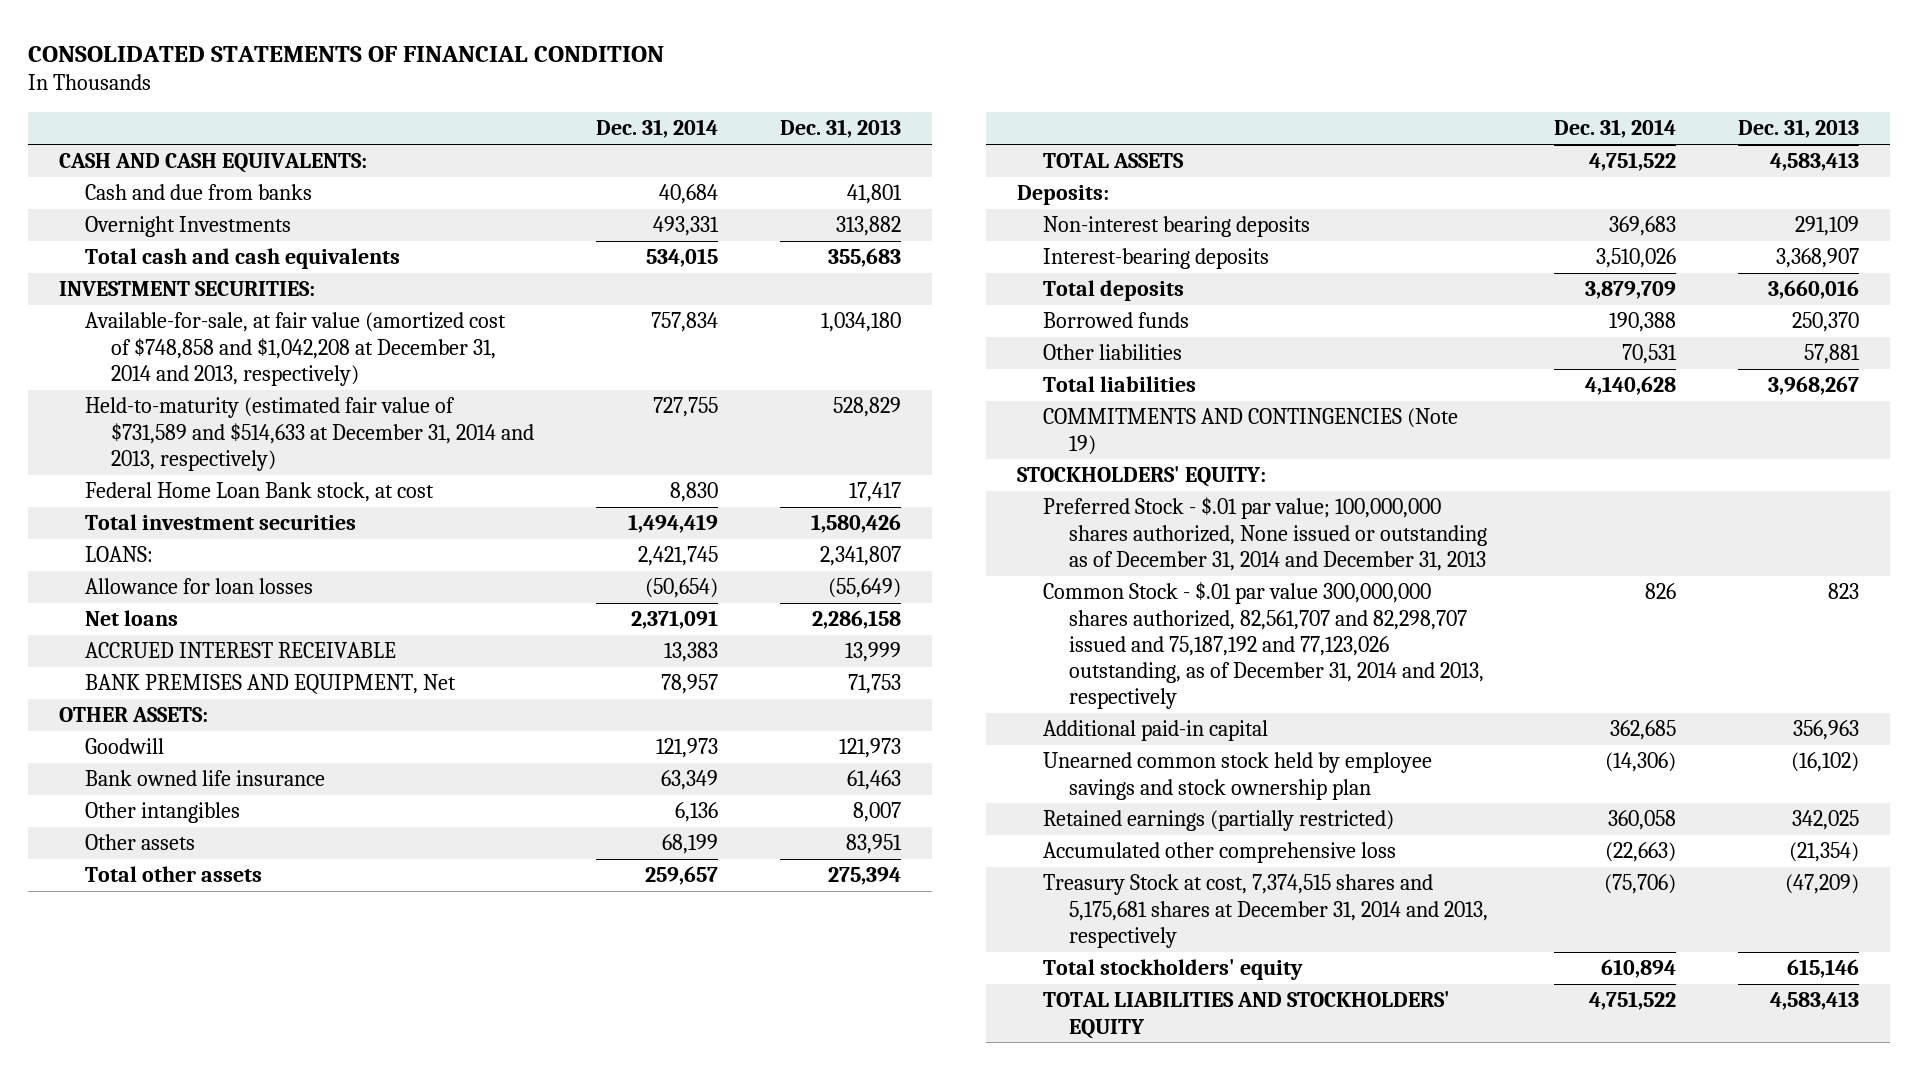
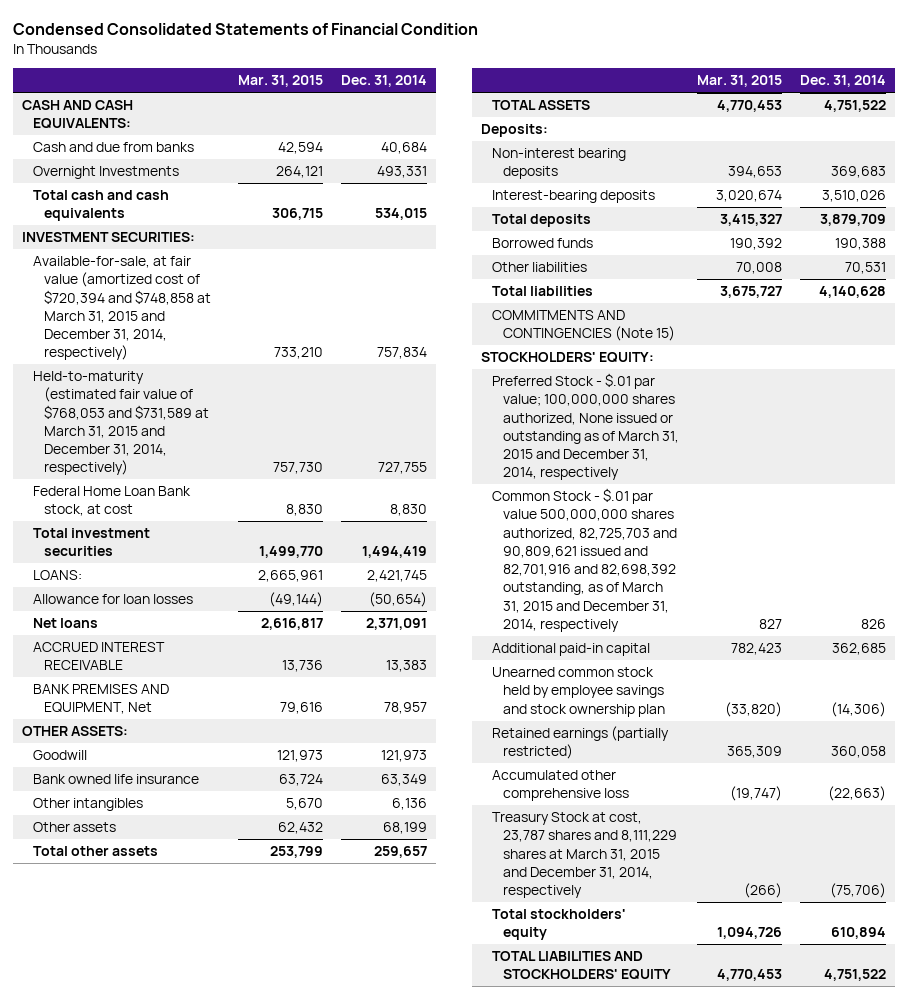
- CONSOLIDATED STATEMENTS OF FINANCIAL CONDITION
+ Condensed Consolidated Statements of Financial Condition
- | Dec. 31, 2014 | Dec. 31, 2013
+ | Mar. 31, 2015 | Dec. 31, 2014
- Available-for-sale, at fair value (amortized cost of $748,858 and $1,042,208 at December 31, 2014 and 2013, respectively) | 757,834 | 1,034,180
- Held-to-maturity (estimated fair value of $731,589 and $514,633 at December 31, 2014 and 2013, respectively) | 727,755 | 528,829
+ Available-for-sale, at fair value (amortized cost of $720,394 and $748,858 at March 31, 2015 and December 31, 2014, respectively) | 733,210 | 757,834
+ Held-to-maturity (estimated fair value of $768,053 and $731,589 at March 31, 2015 and December 31, 2014, respectively) | 757,730 | 727,755
- COMMITMENTS AND CONTINGENCIES (Note 19)
+ COMMITMENTS AND CONTINGENCIES (Note 15)
- Preferred Stock - $.01 par value; 100,000,000 shares authorized, None issued or outstanding as of December 31, 2014 and December 31, 2013
- Common Stock - $.01 par value 300,000,000 shares authorized, 82,561,707 and 82,298,707 issued and 75,187,192 and 77,123,026 outstanding, as of December 31, 2014 and 2013, respectively | 826 | 823
+ Preferred Stock - $.01 par value; 100,000,000 shares authorized, None issued or outstanding as of March 31, 2015 and December 31, 2014, respectively
+ Common Stock - $.01 par value 500,000,000 shares authorized, 82,725,703 and 90,809,621 issued and 82,701,916 and 82,698,392 outstanding, as of March 31, 2015 and December 31, 2014, respectively | 827 | 826
- Treasury Stock at cost, 7,374,515 shares and 5,175,681 shares at December 31, 2014 and 2013, respectively | (75,706) | (47,209)
+ Treasury Stock at cost, 23,787 shares and 8,111,229 shares at March 31, 2015 and December 31, 2014, respectively | (266) | (75,706)

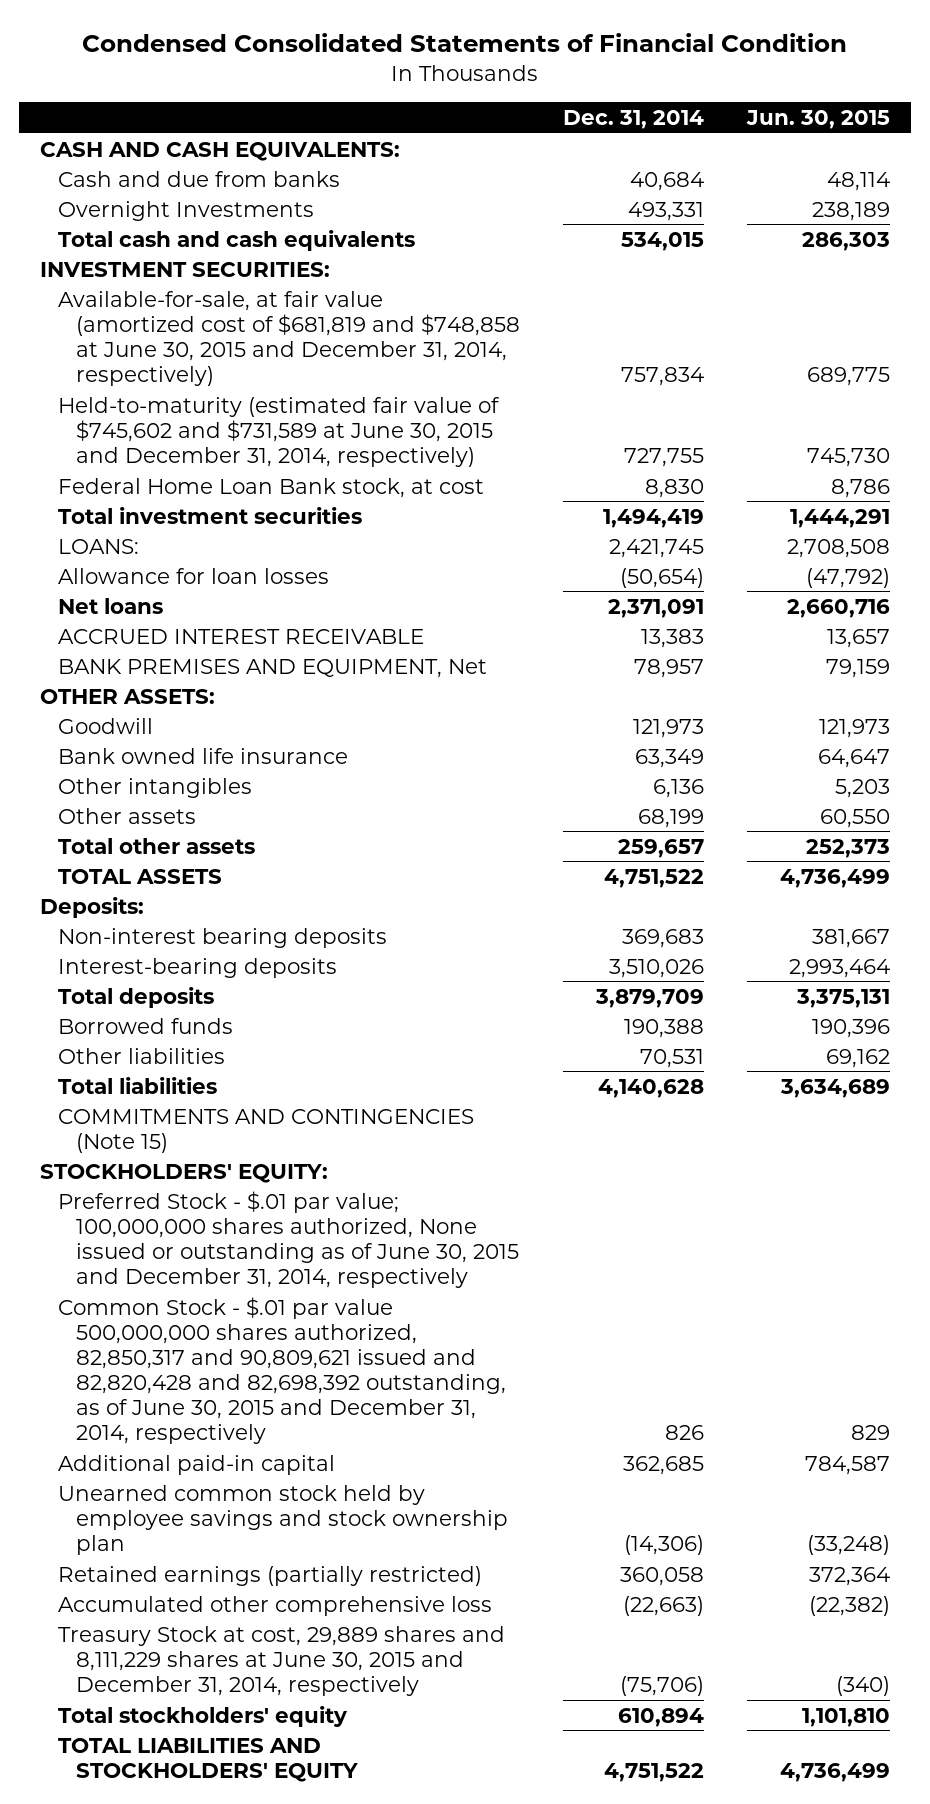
- | Mar. 31, 2015 | Dec. 31, 2014
+ | Dec. 31, 2014 | Jun. 30, 2015
- Available-for-sale, at fair value (amortized cost of $720,394 and $748,858 at March 31, 2015 and December 31, 2014, respectively) | 733,210 | 757,834
- Held-to-maturity (estimated fair value of $768,053 and $731,589 at March 31, 2015 and December 31, 2014, respectively) | 757,730 | 727,755
+ Available-for-sale, at fair value (amortized cost of $681,819 and $748,858 at June 30, 2015 and December 31, 2014, respectively) | 757,834 | 689,775
+ Held-to-maturity (estimated fair value of $745,602 and $731,589 at June 30, 2015 and December 31, 2014, respectively) | 727,755 | 745,730
- Preferred Stock - $.01 par value; 100,000,000 shares authorized, None issued or outstanding as of March 31, 2015 and December 31, 2014, respectively
- Common Stock - $.01 par value 500,000,000 shares authorized, 82,725,703 and 90,809,621 issued and 82,701,916 and 82,698,392 outstanding, as of March 31, 2015 and December 31, 2014, respectively | 827 | 826
+ Preferred Stock - $.01 par value; 100,000,000 shares authorized, None issued or outstanding as of June 30, 2015 and December 31, 2014, respectively
+ Common Stock - $.01 par value 500,000,000 shares authorized, 82,850,317 and 90,809,621 issued and 82,820,428 and 82,698,392 outstanding, as of June 30, 2015 and December 31, 2014, respectively | 826 | 829
- Treasury Stock at cost, 23,787 shares and 8,111,229 shares at March 31, 2015 and December 31, 2014, respectively | (266) | (75,706)
+ Treasury Stock at cost, 29,889 shares and 8,111,229 shares at June 30, 2015 and December 31, 2014, respectively | (75,706) | (340)

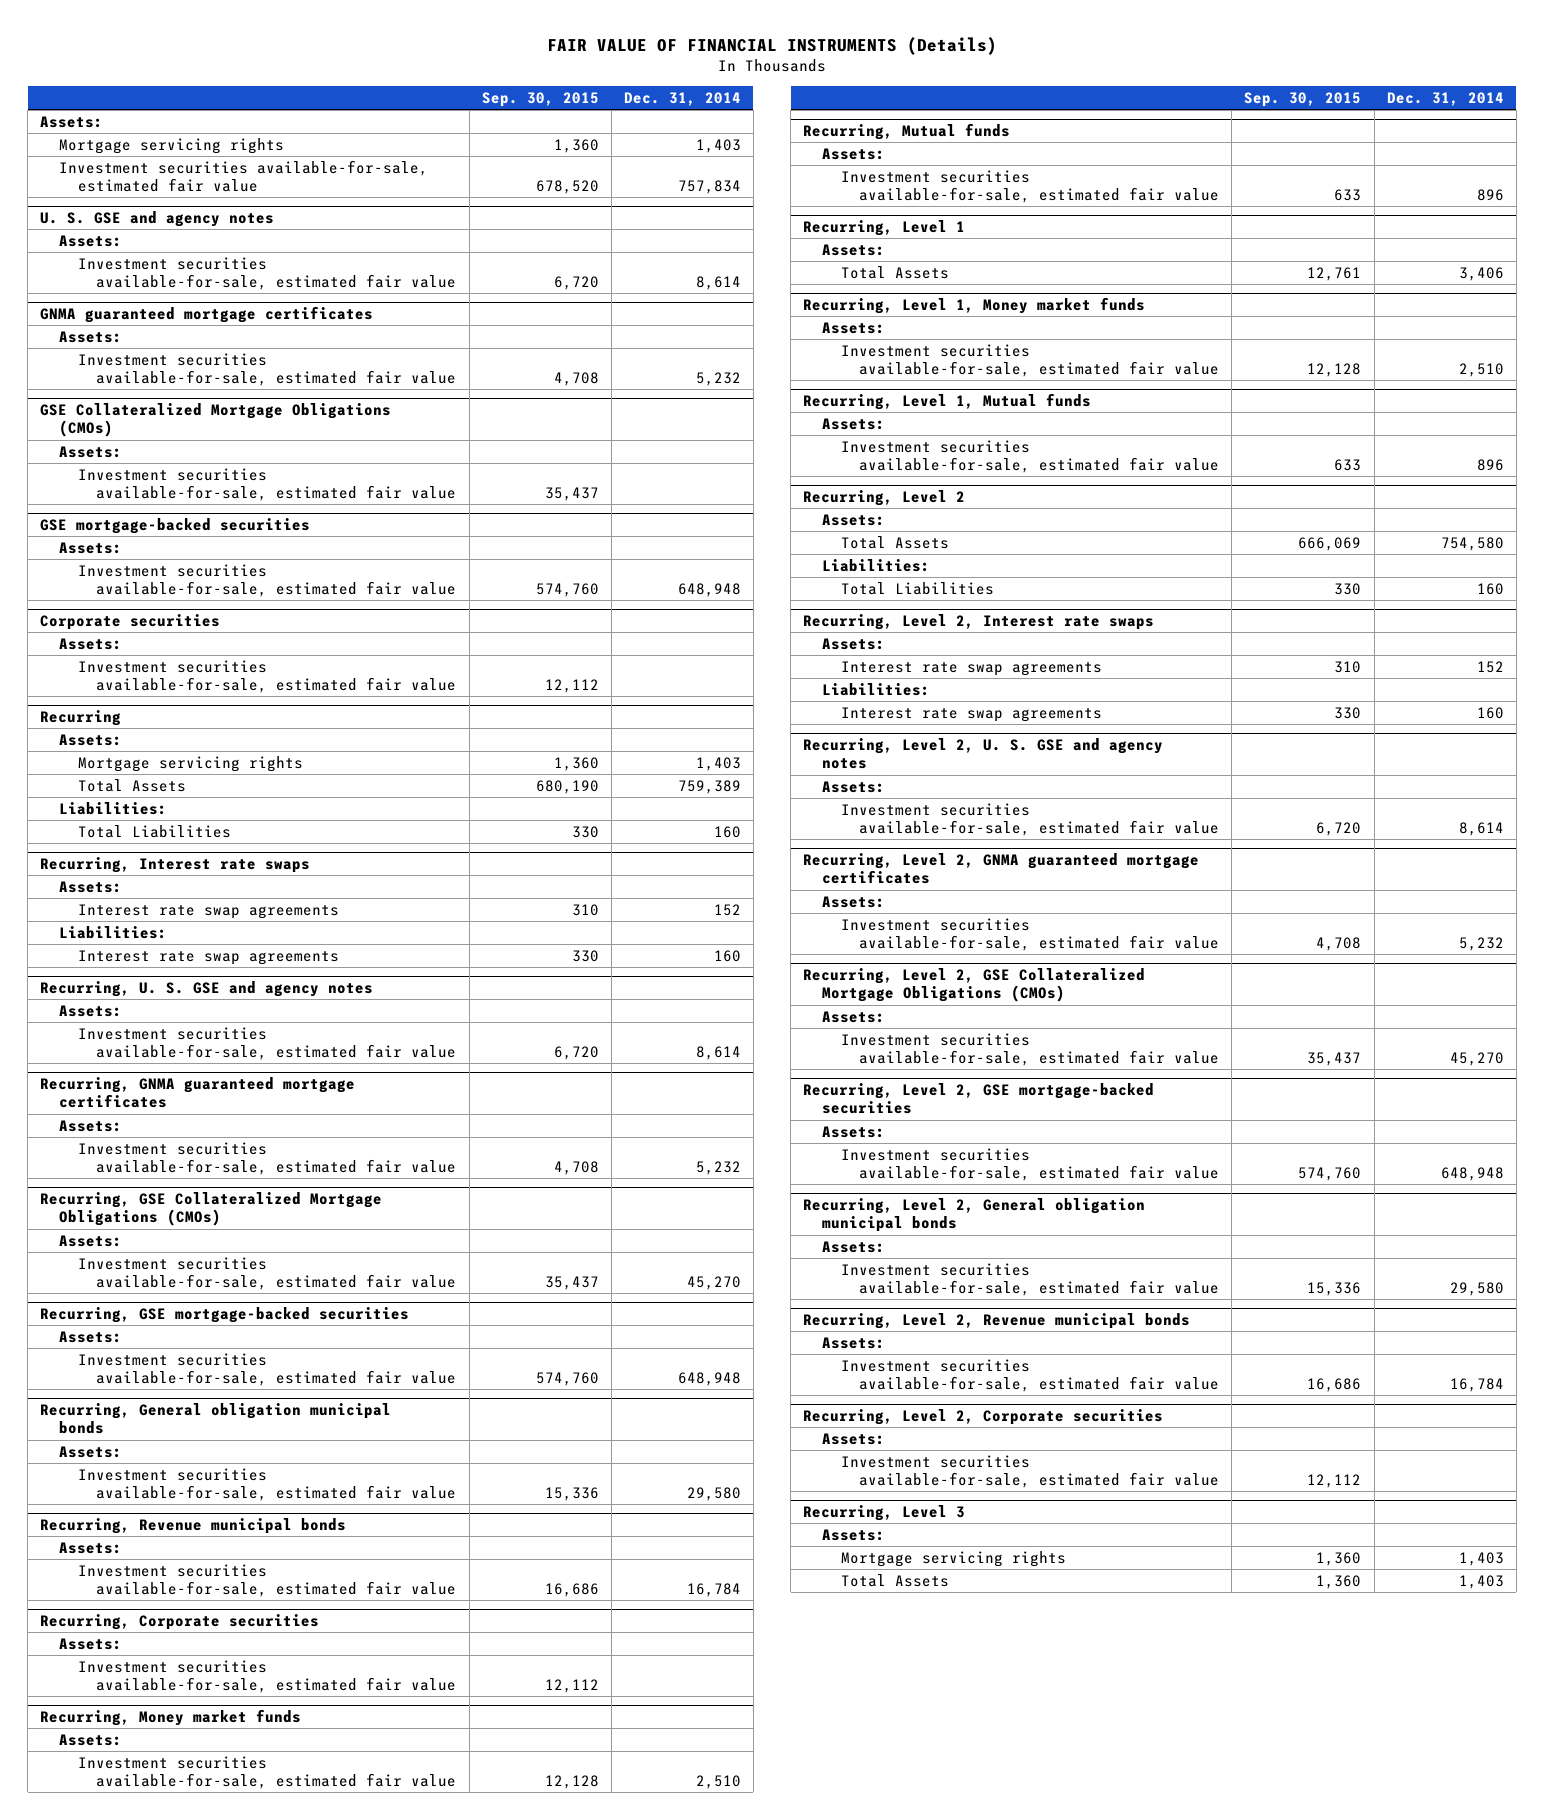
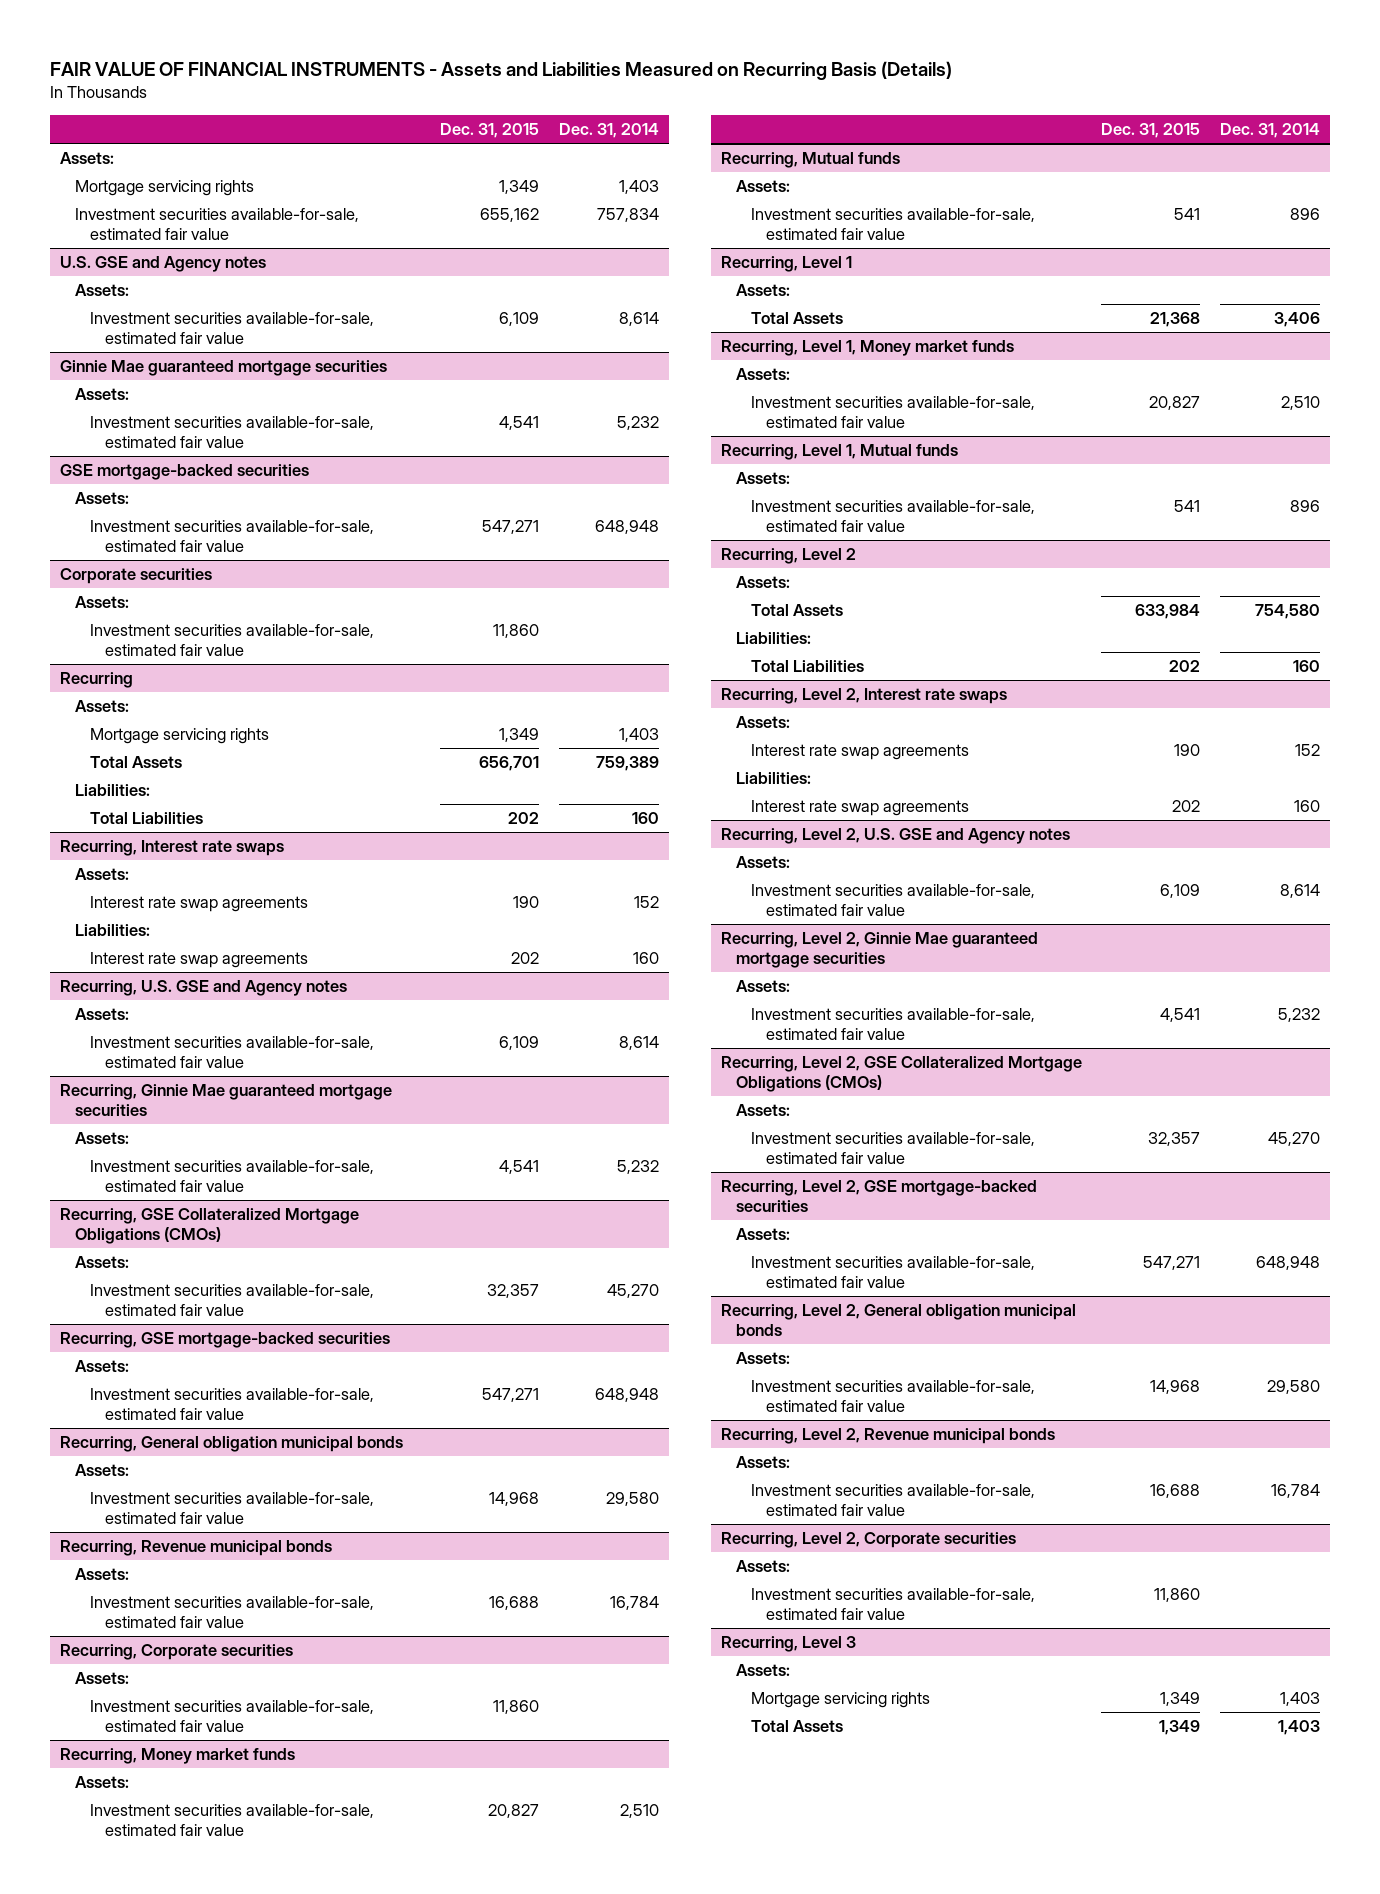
- FAIR VALUE OF FINANCIAL INSTRUMENTS (Details)
+ FAIR VALUE OF FINANCIAL INSTRUMENTS - Assets and Liabilities Measured on Recurring Basis (Details)
- | Sep. 30, 2015 | Dec. 31, 2014
+ | Dec. 31, 2015 | Dec. 31, 2014
- U. S. GSE and agency notes
+ U.S. GSE and Agency notes
- GNMA guaranteed mortgage certificates
+ Ginnie Mae guaranteed mortgage securities
- GSE Collateralized Mortgage Obligations (CMOs)
- Assets:
- Investment securities available-for-sale, estimated fair value | 35,437 |
- Recurring, U. S. GSE and agency notes
+ Recurring, U.S. GSE and Agency notes
- Recurring, GNMA guaranteed mortgage certificates
+ Recurring, Ginnie Mae guaranteed mortgage securities
- Recurring, Level 2, U. S. GSE and agency notes
+ Recurring, Level 2, U.S. GSE and Agency notes
- Recurring, Level 2, GNMA guaranteed mortgage certificates
+ Recurring, Level 2, Ginnie Mae guaranteed mortgage securities

